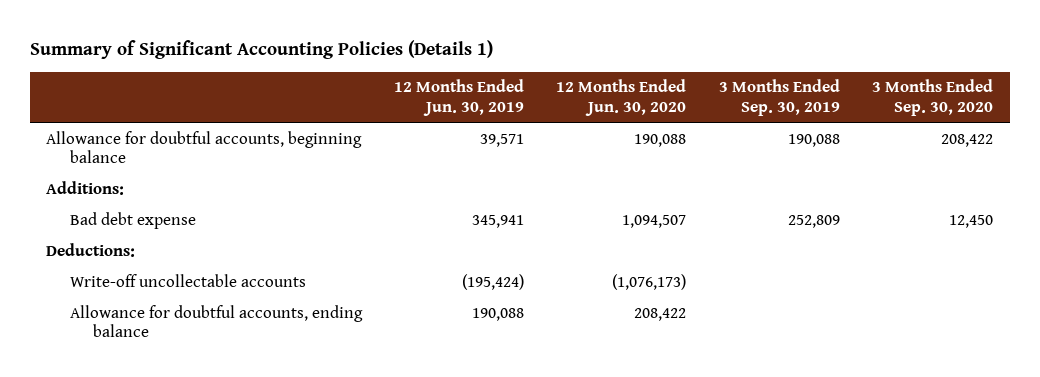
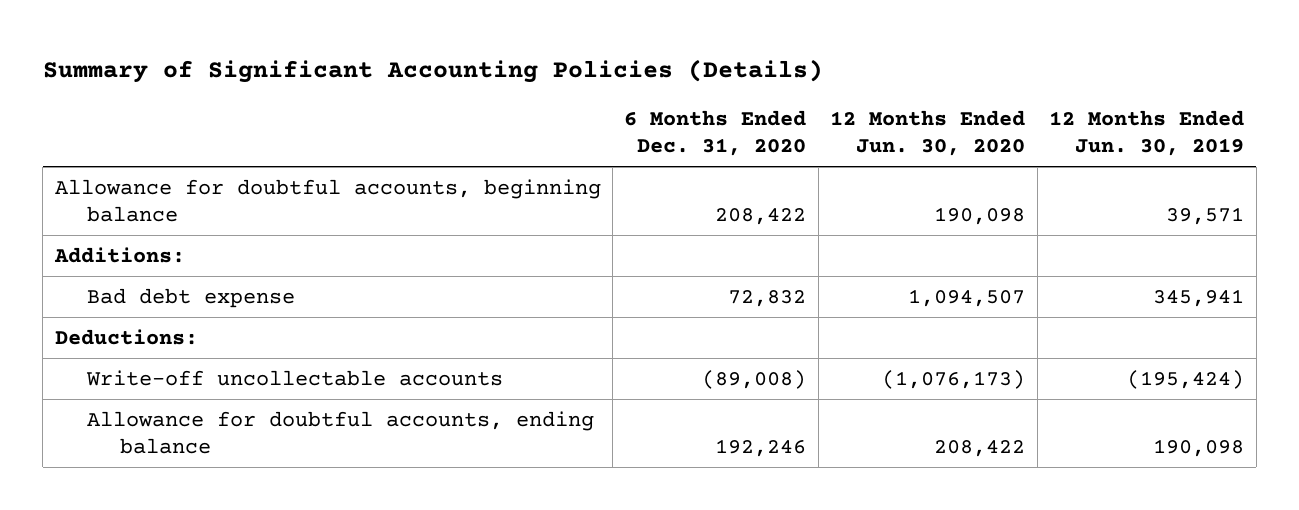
- Summary of Significant Accounting Policies (Details 1)
+ Summary of Significant Accounting Policies (Details)
- | 12 Months Ended Jun. 30, 2019 | 12 Months Ended Jun. 30, 2020 | 3 Months Ended Sep. 30, 2019 | 3 Months Ended Sep. 30, 2020
+ | 6 Months Ended Dec. 31, 2020 | 12 Months Ended Jun. 30, 2020 | 12 Months Ended Jun. 30, 2019
- Allowance for doubtful accounts, beginning balance | 39,571 | 190,088 | 190,088 | 208,422
+ Allowance for doubtful accounts, beginning balance | 208,422 | 190,098 | 39,571
- Allowance for doubtful accounts, ending balance | 190,088 | 208,422 | |
+ Allowance for doubtful accounts, ending balance | 192,246 | 208,422 | 190,098

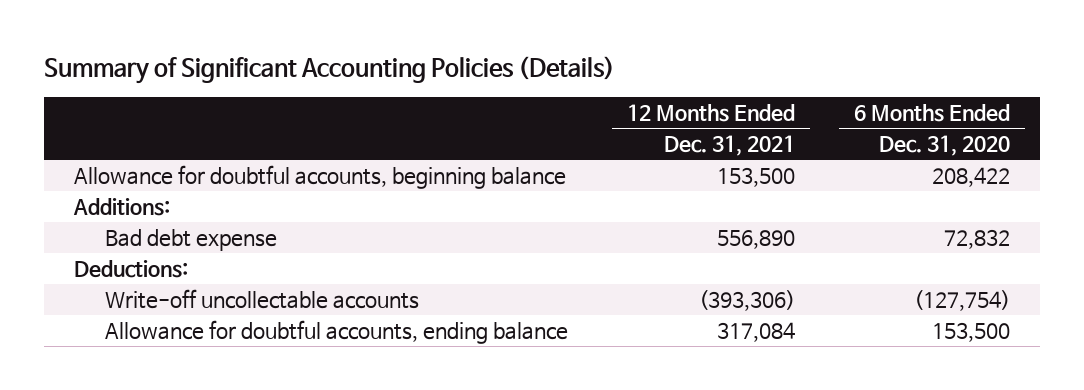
- | 6 Months Ended Dec. 31, 2020 | 12 Months Ended Jun. 30, 2020 | 12 Months Ended Jun. 30, 2019
+ | 12 Months Ended Dec. 31, 2021 | 6 Months Ended Dec. 31, 2020
- Write-off uncollectable accounts | (89,008) | (1,076,173) | (195,424)
- Allowance for doubtful accounts, ending balance | 192,246 | 208,422 | 190,098
+ Write-off uncollectable accounts | (393,306) | (127,754)
+ Allowance for doubtful accounts, ending balance | 317,084 | 153,500

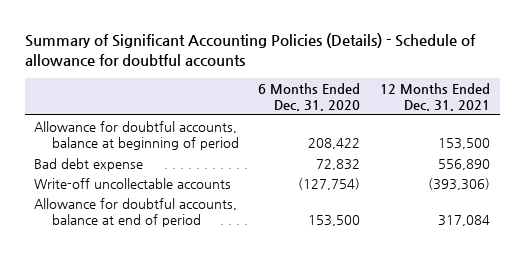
- Summary of Significant Accounting Policies (Details)
+ Summary of Significant Accounting Policies (Details) - Schedule of allowance for doubtful accounts
- | 12 Months Ended Dec. 31, 2021 | 6 Months Ended Dec. 31, 2020
+ | 6 Months Ended Dec. 31, 2020 | 12 Months Ended Dec. 31, 2021
- Allowance for doubtful accounts, beginning balance | 153,500 | 208,422
- Additions:
+ Allowance for doubtful accounts, balance at beginning of period | 208,422 | 153,500
- Deductions:
- Allowance for doubtful accounts, ending balance | 317,084 | 153,500
+ Allowance for doubtful accounts, balance at end of period | 153,500 | 317,084

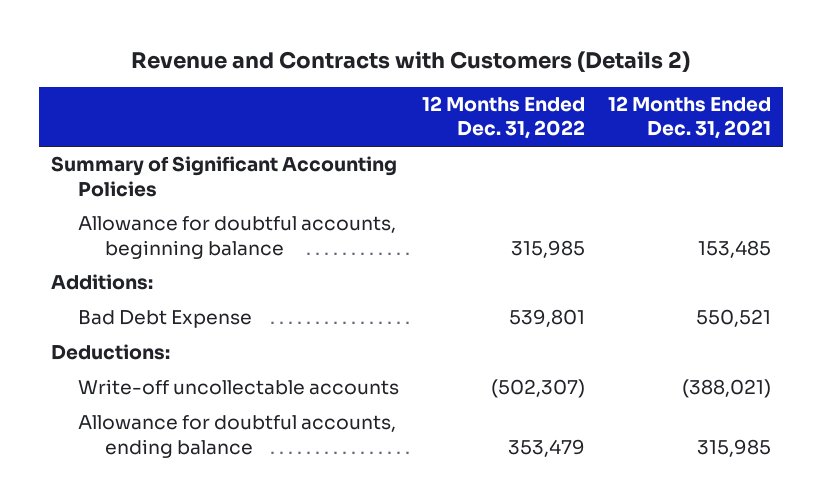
- Summary of Significant Accounting Policies (Details) - Schedule of allowance for doubtful accounts
+ Revenue and Contracts with Customers (Details 2)
- | 6 Months Ended Dec. 31, 2020 | 12 Months Ended Dec. 31, 2021
+ | 12 Months Ended Dec. 31, 2022 | 12 Months Ended Dec. 31, 2021
- Allowance for doubtful accounts, balance at beginning of period | 208,422 | 153,500
- Bad debt expense | 72,832 | 556,890
- Write-off uncollectable accounts | (127,754) | (393,306)
- Allowance for doubtful accounts, balance at end of period | 153,500 | 317,084
+ Summary of Significant Accounting Policies
+ Allowance for doubtful accounts, beginning balance | 315,985 | 153,485
+ Additions:
+ Bad Debt Expense | 539,801 | 550,521
+ Deductions:
+ Write-off uncollectable accounts | (502,307) | (388,021)
+ Allowance for doubtful accounts, ending balance | 353,479 | 315,985

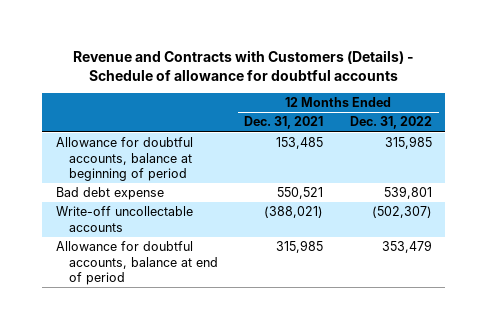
- Revenue and Contracts with Customers (Details 2)
+ Revenue and Contracts with Customers (Details) - Schedule of allowance for doubtful accounts
- | 12 Months Ended Dec. 31, 2022 | 12 Months Ended Dec. 31, 2021
+ | 12 Months Ended Dec. 31, 2021 | 12 Months Ended Dec. 31, 2022
- Summary of Significant Accounting Policies
- Allowance for doubtful accounts, beginning balance | 315,985 | 153,485
- Additions:
- Bad Debt Expense | 539,801 | 550,521
- Deductions:
+ Allowance for doubtful accounts, balance at beginning of period | 153,485 | 315,985
+ Bad debt expense | 550,521 | 539,801
- Allowance for doubtful accounts, ending balance | 353,479 | 315,985
+ Allowance for doubtful accounts, balance at end of period | 315,985 | 353,479

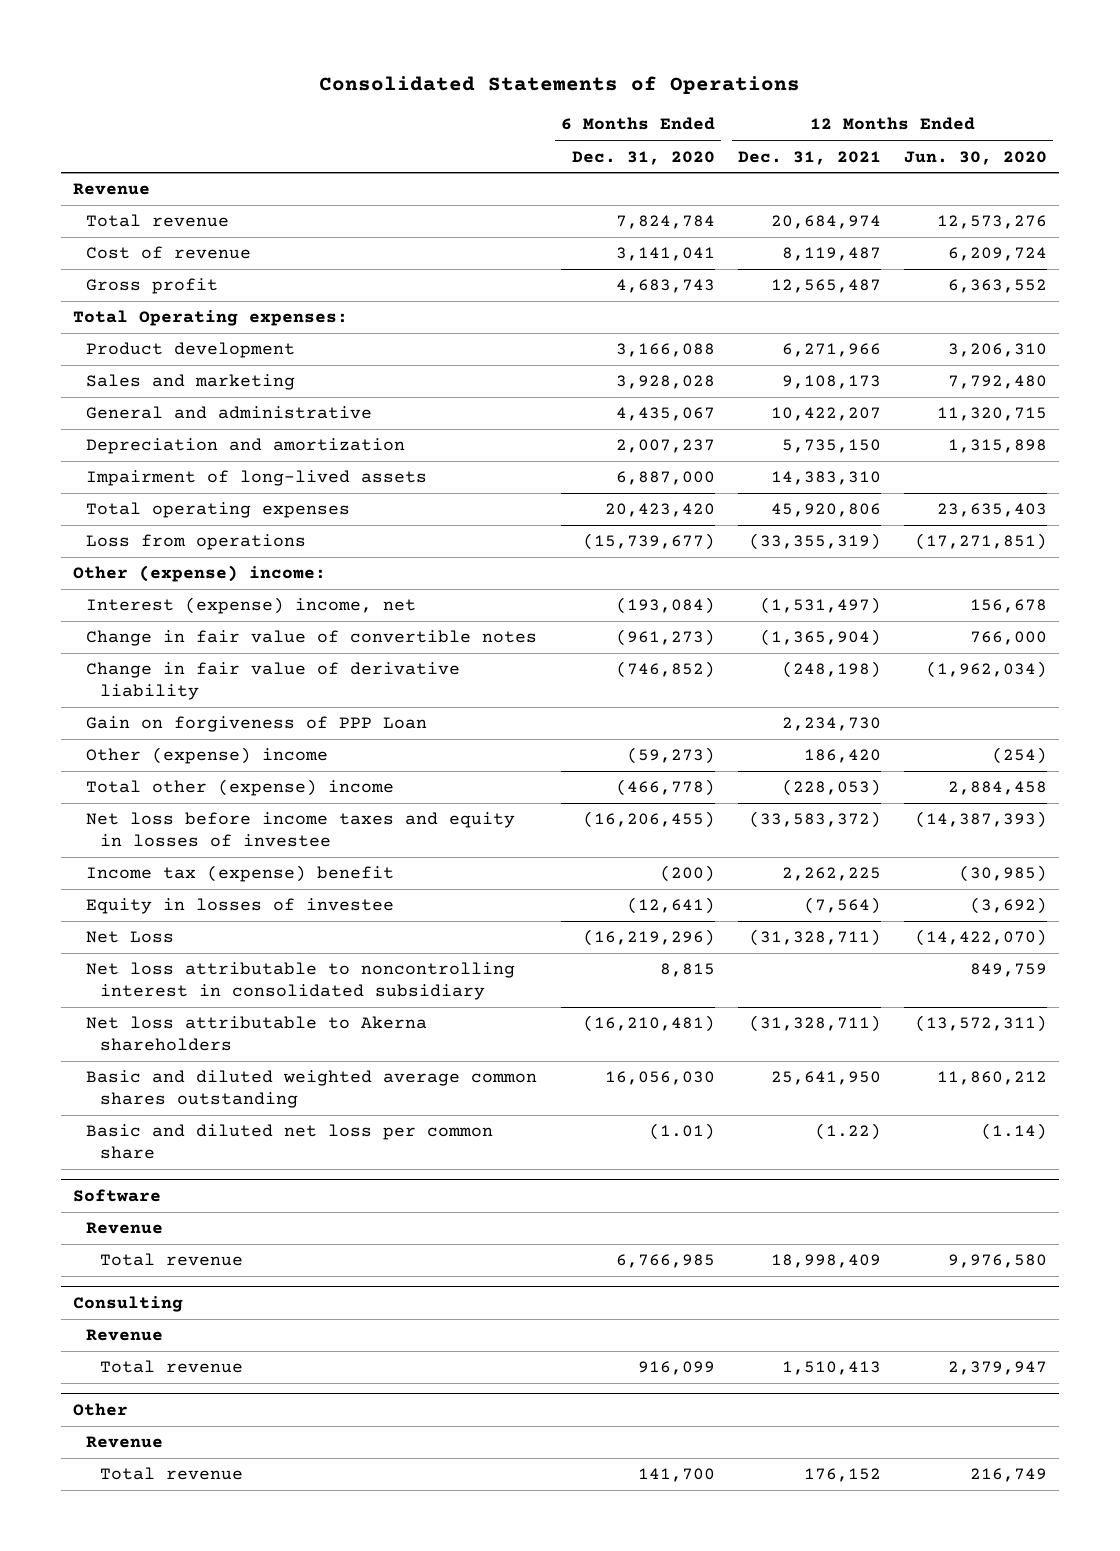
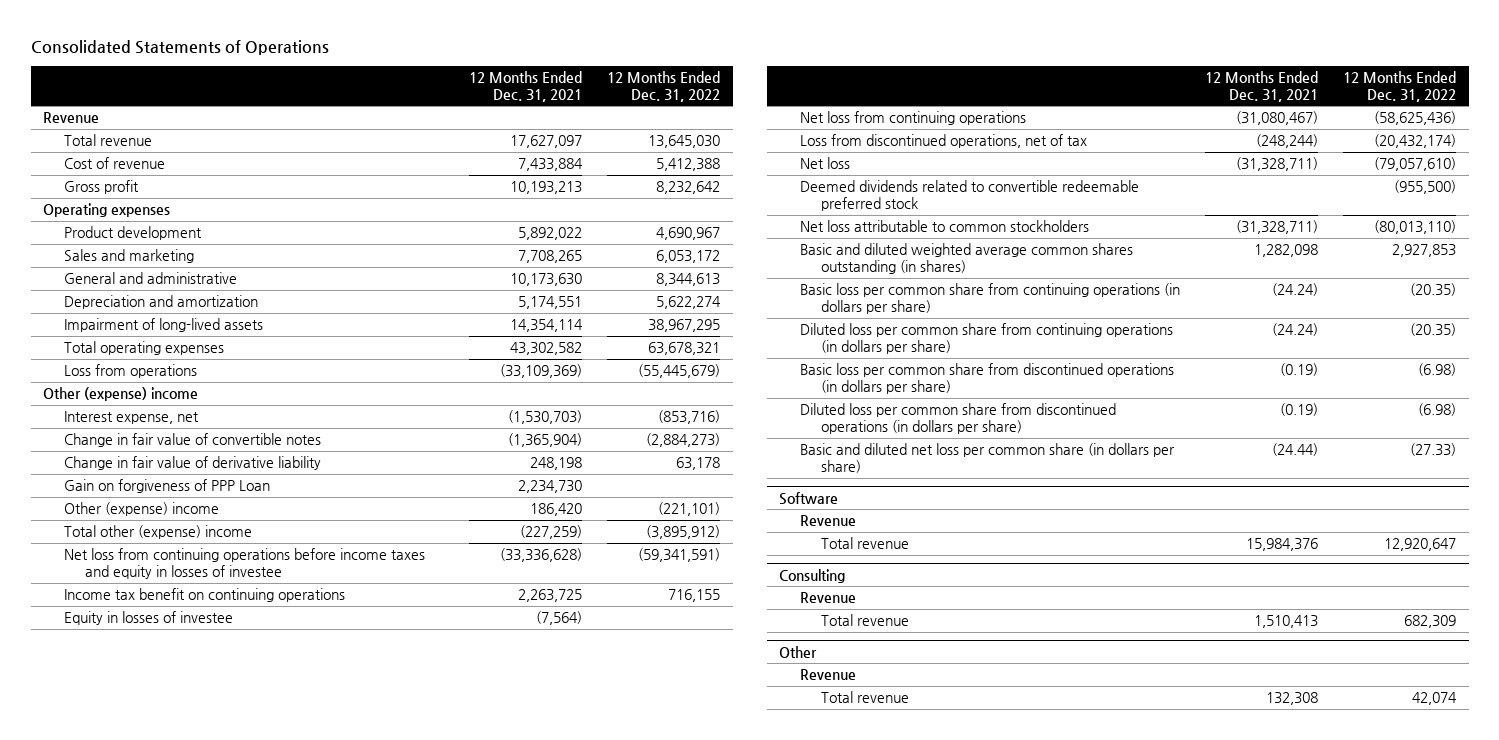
- | 6 Months Ended Dec. 31, 2020 | 12 Months Ended Dec. 31, 2021 | 12 Months Ended Jun. 30, 2020
+ | 12 Months Ended Dec. 31, 2021 | 12 Months Ended Dec. 31, 2022
- Total revenue | 7,824,784 | 20,684,974 | 12,573,276
- Cost of revenue | 3,141,041 | 8,119,487 | 6,209,724
- Gross profit | 4,683,743 | 12,565,487 | 6,363,552
- Total Operating expenses:
- Product development | 3,166,088 | 6,271,966 | 3,206,310
- Sales and marketing | 3,928,028 | 9,108,173 | 7,792,480
- General and administrative | 4,435,067 | 10,422,207 | 11,320,715
- Depreciation and amortization | 2,007,237 | 5,735,150 | 1,315,898
- Impairment of long-lived assets | 6,887,000 | 14,383,310 |
- Total operating expenses | 20,423,420 | 45,920,806 | 23,635,403
- Loss from operations | (15,739,677) | (33,355,319) | (17,271,851)
- Other (expense) income:
- Interest (expense) income, net | (193,084) | (1,531,497) | 156,678
+ Total revenue | 17,627,097 | 13,645,030
+ Cost of revenue | 7,433,884 | 5,412,388
+ Gross profit | 10,193,213 | 8,232,642
+ Operating expenses
+ Product development | 5,892,022 | 4,690,967
+ Sales and marketing | 7,708,265 | 6,053,172
+ General and administrative | 10,173,630 | 8,344,613
+ Depreciation and amortization | 5,174,551 | 5,622,274
+ Impairment of long-lived assets | 14,354,114 | 38,967,295
+ Total operating expenses | 43,302,582 | 63,678,321
+ Loss from operations | (33,109,369) | (55,445,679)
+ Other (expense) income
+ Interest expense, net | (1,530,703) | (853,716)
- Change in fair value of derivative liability | (746,852) | (248,198) | (1,962,034)
+ Change in fair value of derivative liability | 248,198 | 63,178
- Total other (expense) income | (466,778) | (228,053) | 2,884,458
- Net loss before income taxes and equity in losses of investee | (16,206,455) | (33,583,372) | (14,387,393)
- Income tax (expense) benefit | (200) | 2,262,225 | (30,985)
+ Total other (expense) income | (227,259) | (3,895,912)
+ Net loss from continuing operations before income taxes and equity in losses of investee | (33,336,628) | (59,341,591)
+ Income tax benefit on continuing operations | 2,263,725 | 716,155
- Net Loss | (16,219,296) | (31,328,711) | (14,422,070)
- Net loss attributable to noncontrolling interest in consolidated subsidiary | 8,815 | | 849,759
- Net loss attributable to Akerna shareholders | (16,210,481) | (31,328,711) | (13,572,311)
- Basic and diluted weighted average common shares outstanding | 16,056,030 | 25,641,950 | 11,860,212
- Basic and diluted net loss per common share | (1.01) | (1.22) | (1.14)
+ Net loss from continuing operations | (31,080,467) | (58,625,436)
+ Loss from discontinued operations, net of tax | (248,244) | (20,432,174)
+ Net loss | (31,328,711) | (79,057,610)
+ Deemed dividends related to convertible redeemable preferred stock | | (955,500)
+ Net loss attributable to common stockholders | (31,328,711) | (80,013,110)
+ Basic and diluted weighted average common shares outstanding (in shares) | 1,282,098 | 2,927,853
+ Basic loss per common share from continuing operations (in dollars per share) | (24.24) | (20.35)
+ Diluted loss per common share from continuing operations (in dollars per share) | (24.24) | (20.35)
+ Basic loss per common share from discontinued operations (in dollars per share) | (0.19) | (6.98)
+ Diluted loss per common share from discontinued operations (in dollars per share) | (0.19) | (6.98)
+ Basic and diluted net loss per common share (in dollars per share) | (24.44) | (27.33)
@ Software
- Total revenue | 6,766,985 | 18,998,409 | 9,976,580
+ Total revenue | 15,984,376 | 12,920,647
@ Other
- Total revenue | 141,700 | 176,152 | 216,749
+ Total revenue | 132,308 | 42,074

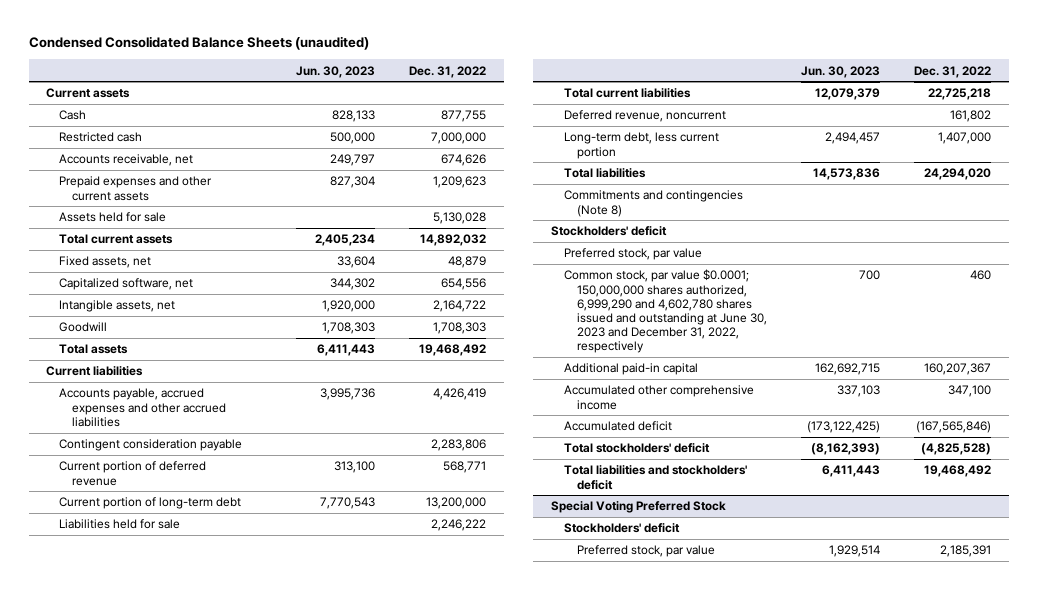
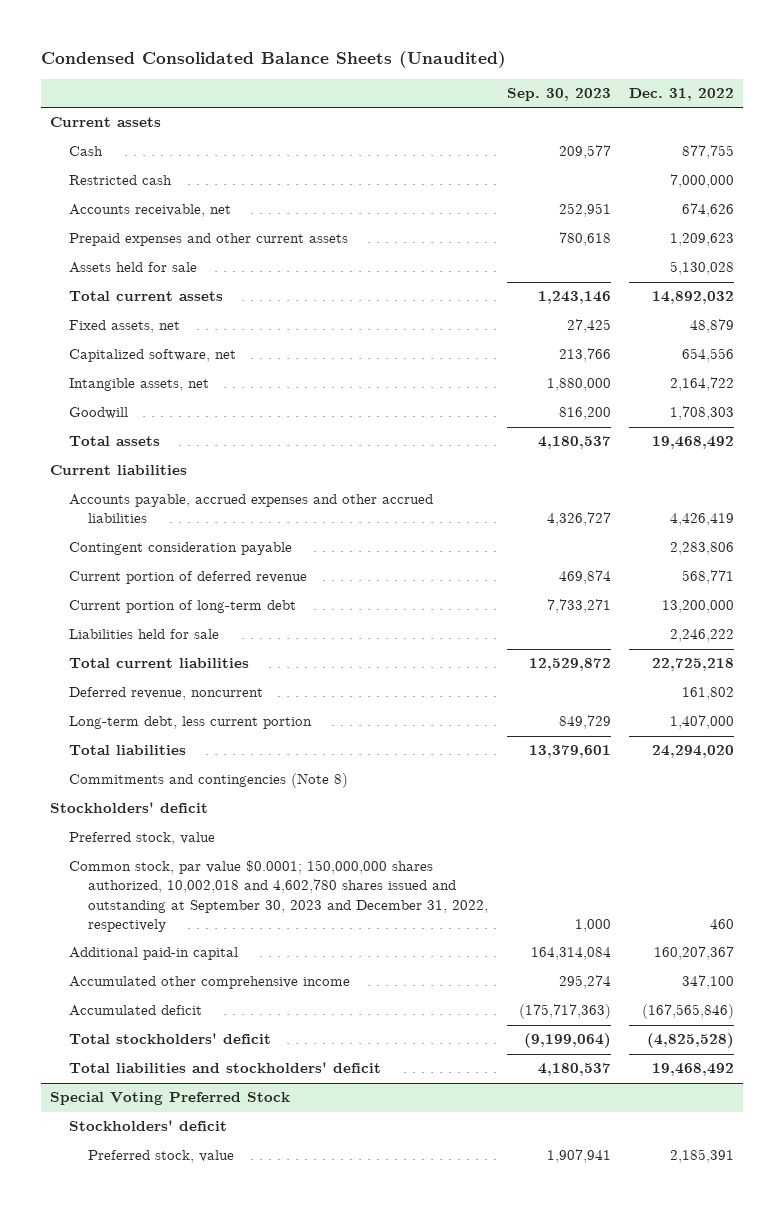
- Condensed Consolidated Balance Sheets (unaudited)
+ Condensed Consolidated Balance Sheets (Unaudited)
- | Jun. 30, 2023 | Dec. 31, 2022
+ | Sep. 30, 2023 | Dec. 31, 2022
- Preferred stock, par value
- Common stock, par value $0.0001; 150,000,000 shares authorized, 6,999,290 and 4,602,780 shares issued and outstanding at June 30, 2023 and December 31, 2022, respectively | 700 | 460
+ Preferred stock, value
+ Common stock, par value $0.0001; 150,000,000 shares authorized, 10,002,018 and 4,602,780 shares issued and outstanding at September 30, 2023 and December 31, 2022, respectively | 1,000 | 460
@ Special Voting Preferred Stock
- Preferred stock, par value | 1,929,514 | 2,185,391
+ Preferred stock, value | 1,907,941 | 2,185,391

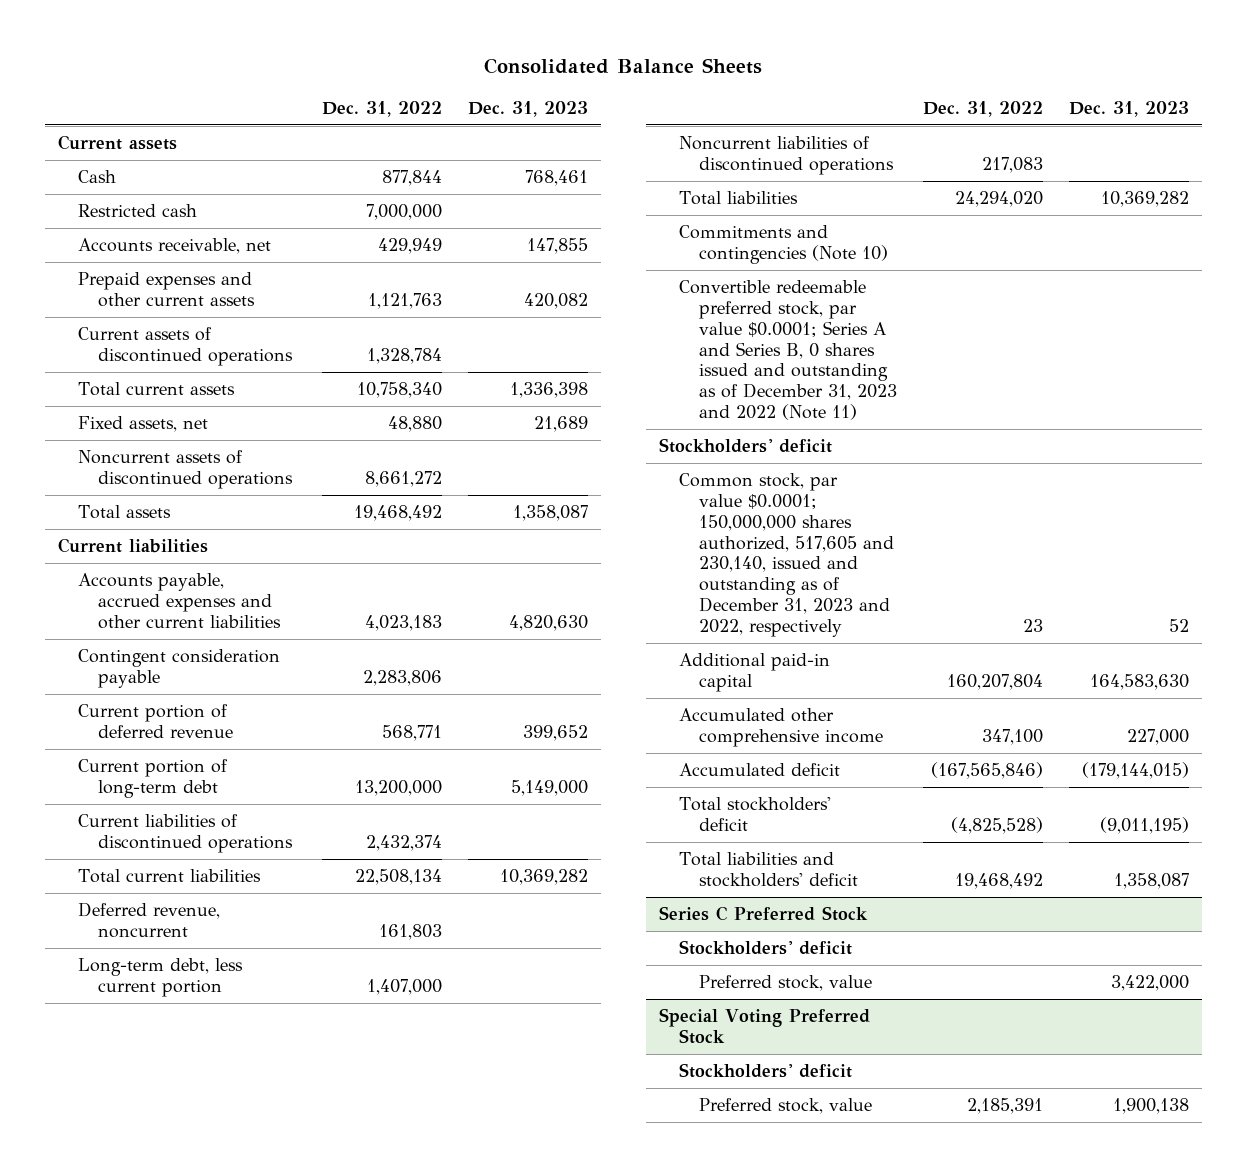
- Condensed Consolidated Balance Sheets (Unaudited)
+ Consolidated Balance Sheets
- | Sep. 30, 2023 | Dec. 31, 2022
+ | Dec. 31, 2022 | Dec. 31, 2023
- Cash | 209,577 | 877,755
+ Cash | 877,844 | 768,461
- Accounts receivable, net | 252,951 | 674,626
- Prepaid expenses and other current assets | 780,618 | 1,209,623
- Assets held for sale | | 5,130,028
- Total current assets | 1,243,146 | 14,892,032
- Fixed assets, net | 27,425 | 48,879
- Capitalized software, net | 213,766 | 654,556
- Intangible assets, net | 1,880,000 | 2,164,722
- Goodwill | 816,200 | 1,708,303
+ Accounts receivable, net | 429,949 | 147,855
+ Prepaid expenses and other current assets | 1,121,763 | 420,082
+ Current assets of discontinued operations | 1,328,784 |
+ Total current assets | 10,758,340 | 1,336,398
+ Fixed assets, net | 48,880 | 21,689
+ Noncurrent assets of discontinued operations | 8,661,272 |
- Accounts payable, accrued expenses and other accrued liabilities | 4,326,727 | 4,426,419
+ Accounts payable, accrued expenses and other current liabilities | 4,023,183 | 4,820,630
- Liabilities held for sale | | 2,246,222
- Total current liabilities | 12,529,872 | 22,725,218
- Deferred revenue, noncurrent | | 161,802
+ Current liabilities of discontinued operations | 2,432,374 |
+ Total current liabilities | 22,508,134 | 10,369,282
+ Deferred revenue, noncurrent | 161,803 |
+ Noncurrent liabilities of discontinued operations | 217,083 |
- Commitments and contingencies (Note 8)
+ Commitments and contingencies (Note 10)
+ Convertible redeemable preferred stock, par value $0.0001; Series A and Series B, 0 shares issued and outstanding as of December 31, 2023 and 2022 (Note 11)
- Preferred stock, value
- Common stock, par value $0.0001; 150,000,000 shares authorized, 10,002,018 and 4,602,780 shares issued and outstanding at September 30, 2023 and December 31, 2022, respectively | 1,000 | 460
- Additional paid-in capital | 164,314,084 | 160,207,367
+ Common stock, par value $0.0001; 150,000,000 shares authorized, 517,605 and 230,140, issued and outstanding as of December 31, 2023 and 2022, respectively | 23 | 52
+ Additional paid-in capital | 160,207,804 | 164,583,630
+ Series C Preferred Stock
+ Stockholders' deficit
+ Preferred stock, value | | 3,422,000

